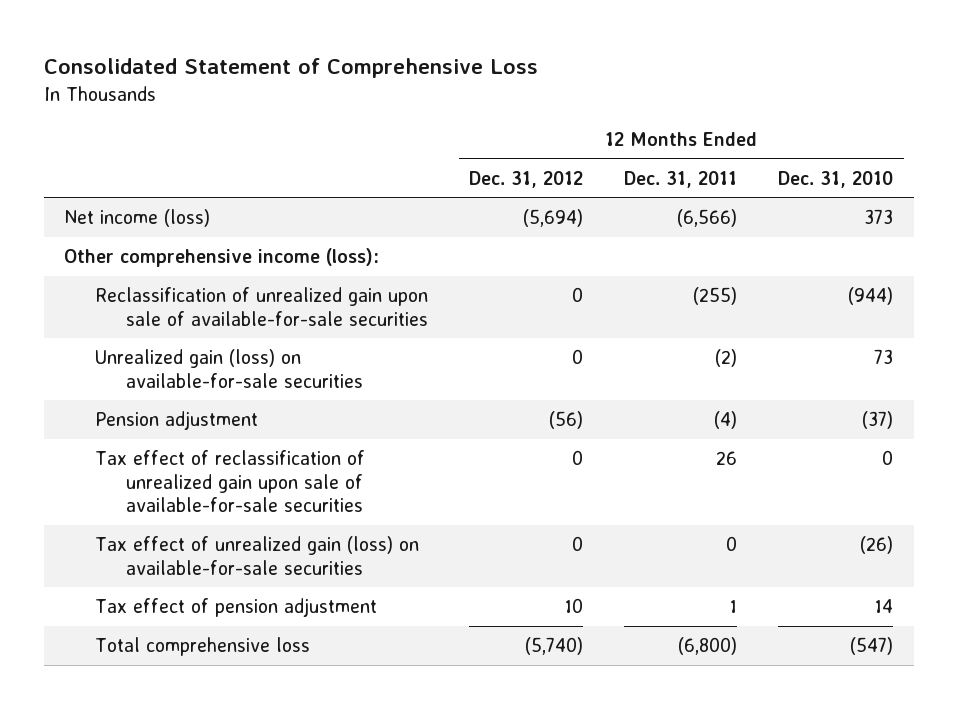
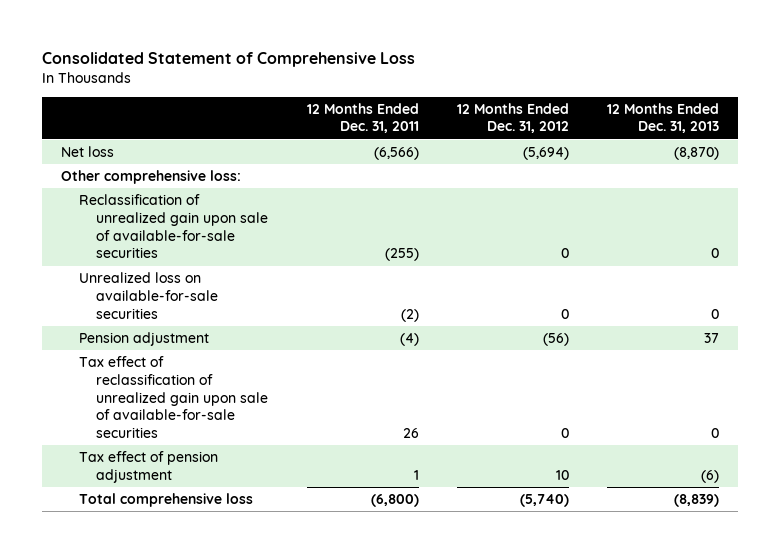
- | 12 Months Ended Dec. 31, 2012 | 12 Months Ended Dec. 31, 2011 | 12 Months Ended Dec. 31, 2010
+ | 12 Months Ended Dec. 31, 2011 | 12 Months Ended Dec. 31, 2012 | 12 Months Ended Dec. 31, 2013
- Net income (loss) | (5,694) | (6,566) | 373
- Other comprehensive income (loss):
+ Net loss | (6,566) | (5,694) | (8,870)
+ Other comprehensive loss:
- Unrealized gain (loss) on available-for-sale securities | 0 | (2) | 73
+ Unrealized loss on available-for-sale securities | (2) | 0 | 0
- Tax effect of unrealized gain (loss) on available-for-sale securities | 0 | 0 | (26)

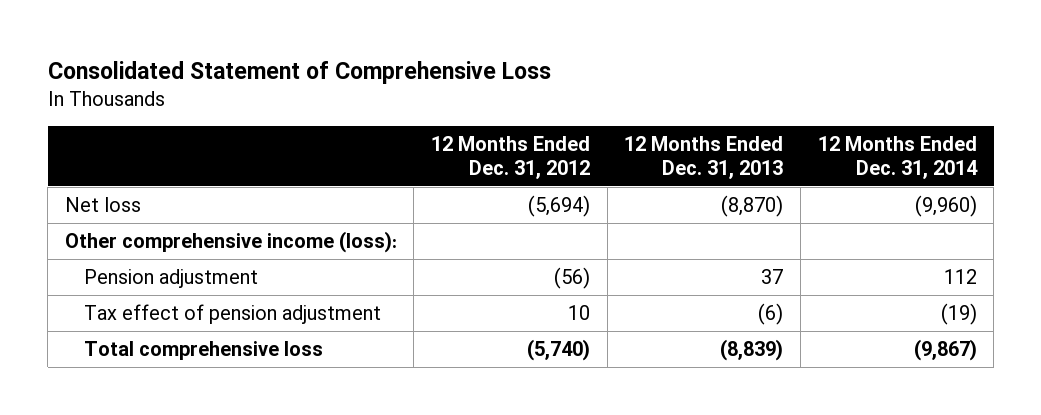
- | 12 Months Ended Dec. 31, 2011 | 12 Months Ended Dec. 31, 2012 | 12 Months Ended Dec. 31, 2013
+ | 12 Months Ended Dec. 31, 2012 | 12 Months Ended Dec. 31, 2013 | 12 Months Ended Dec. 31, 2014
- Other comprehensive loss:
- Reclassification of unrealized gain upon sale of available-for-sale securities | (255) | 0 | 0
- Unrealized loss on available-for-sale securities | (2) | 0 | 0
+ Other comprehensive income (loss):
- Tax effect of reclassification of unrealized gain upon sale of available-for-sale securities | 26 | 0 | 0

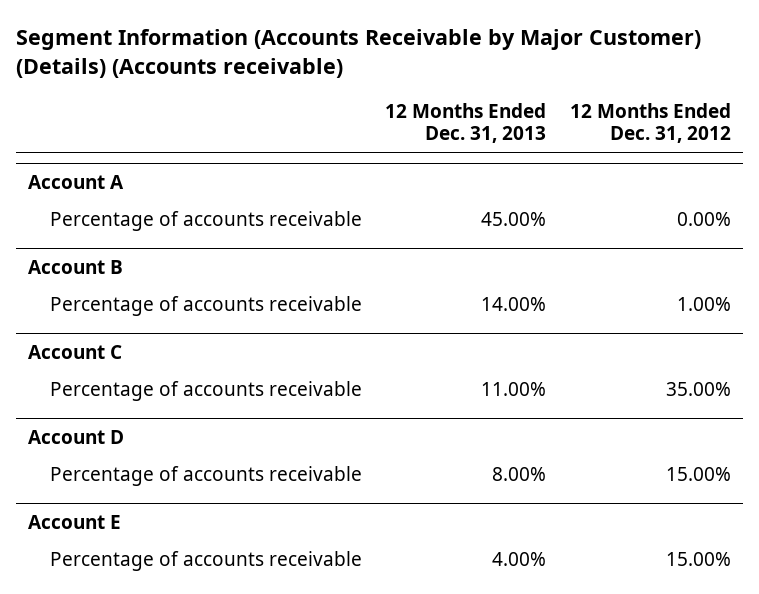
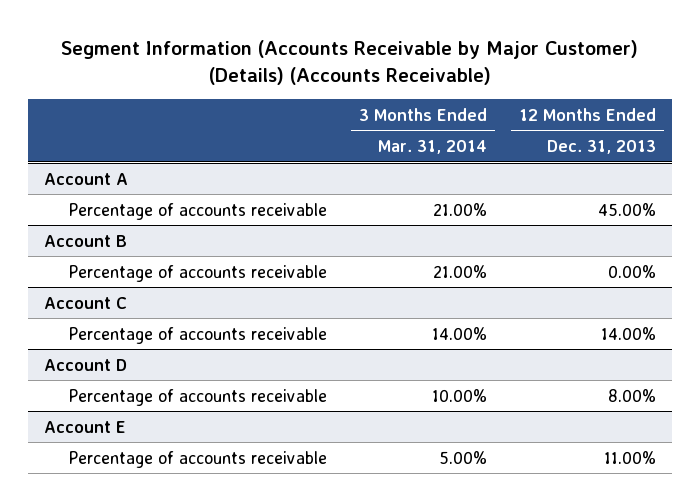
- Segment Information (Accounts Receivable by Major Customer) (Details) (Accounts receivable)
+ Segment Information (Accounts Receivable by Major Customer) (Details) (Accounts Receivable)
- | 12 Months Ended Dec. 31, 2013 | 12 Months Ended Dec. 31, 2012
+ | 3 Months Ended Mar. 31, 2014 | 12 Months Ended Dec. 31, 2013
@ Account B
- Percentage of accounts receivable | 14.00% | 1.00%
+ Percentage of accounts receivable | 21.00% | 0.00%
@ Account C
- Percentage of accounts receivable | 11.00% | 35.00%
+ Percentage of accounts receivable | 14.00% | 14.00%
@ Account E
- Percentage of accounts receivable | 4.00% | 15.00%
+ Percentage of accounts receivable | 5.00% | 11.00%

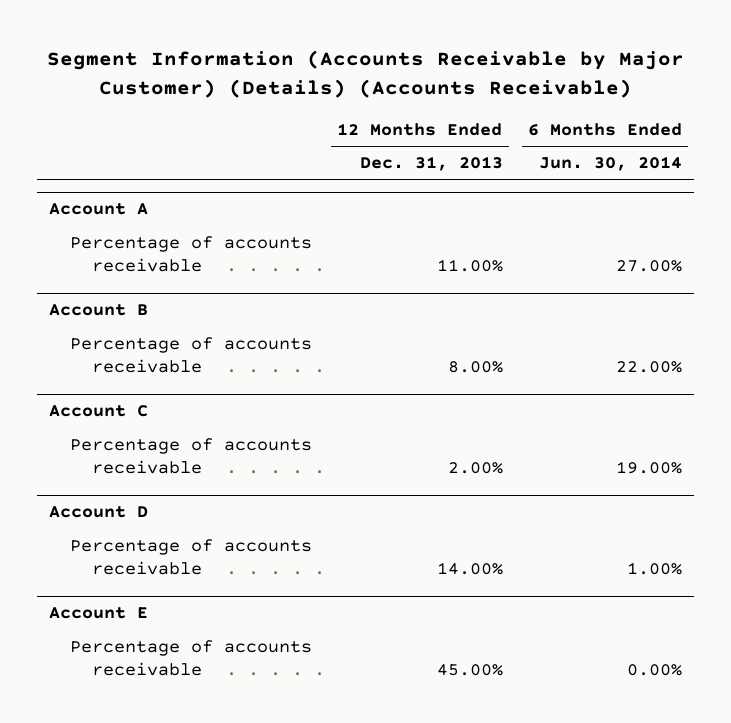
- | 3 Months Ended Mar. 31, 2014 | 12 Months Ended Dec. 31, 2013
+ | 12 Months Ended Dec. 31, 2013 | 6 Months Ended Jun. 30, 2014
@ Account A
- Percentage of accounts receivable | 21.00% | 45.00%
+ Percentage of accounts receivable | 11.00% | 27.00%
@ Account B
- Percentage of accounts receivable | 21.00% | 0.00%
+ Percentage of accounts receivable | 8.00% | 22.00%
@ Account C
- Percentage of accounts receivable | 14.00% | 14.00%
+ Percentage of accounts receivable | 2.00% | 19.00%
@ Account D
- Percentage of accounts receivable | 10.00% | 8.00%
+ Percentage of accounts receivable | 14.00% | 1.00%
@ Account E
- Percentage of accounts receivable | 5.00% | 11.00%
+ Percentage of accounts receivable | 45.00% | 0.00%

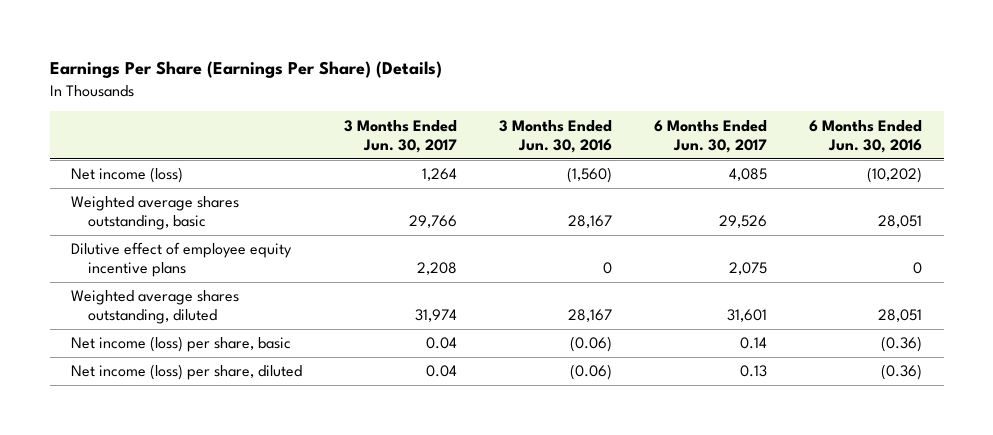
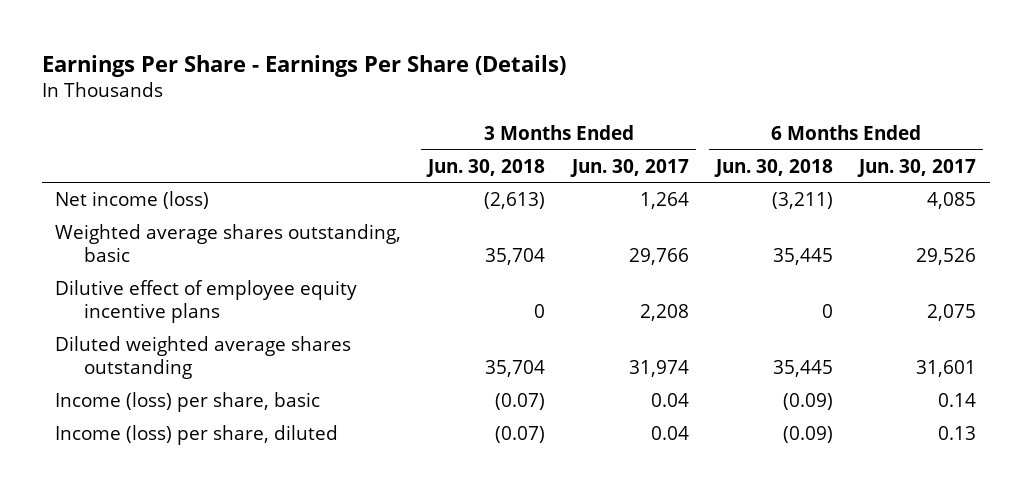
- Earnings Per Share (Earnings Per Share) (Details)
+ Earnings Per Share - Earnings Per Share (Details)
- | 3 Months Ended Jun. 30, 2017 | 3 Months Ended Jun. 30, 2016 | 6 Months Ended Jun. 30, 2017 | 6 Months Ended Jun. 30, 2016
+ | 3 Months Ended Jun. 30, 2018 | 3 Months Ended Jun. 30, 2017 | 6 Months Ended Jun. 30, 2018 | 6 Months Ended Jun. 30, 2017
- Weighted average shares outstanding, diluted | 31,974 | 28,167 | 31,601 | 28,051
- Net income (loss) per share, basic | 0.04 | (0.06) | 0.14 | (0.36)
- Net income (loss) per share, diluted | 0.04 | (0.06) | 0.13 | (0.36)
+ Diluted weighted average shares outstanding | 35,704 | 31,974 | 35,445 | 31,601
+ Income (loss) per share, basic | (0.07) | 0.04 | (0.09) | 0.14
+ Income (loss) per share, diluted | (0.07) | 0.04 | (0.09) | 0.13

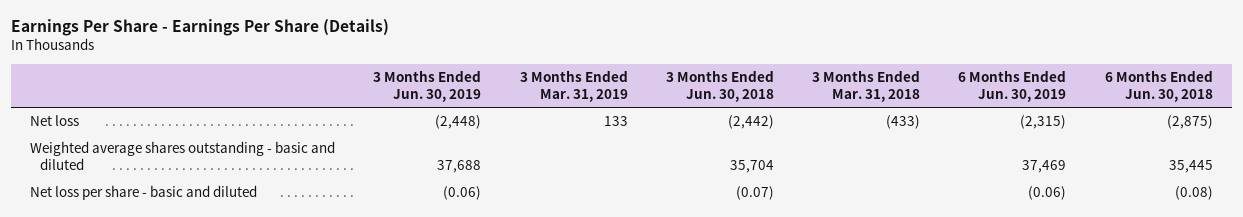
- | 3 Months Ended Jun. 30, 2018 | 3 Months Ended Jun. 30, 2017 | 6 Months Ended Jun. 30, 2018 | 6 Months Ended Jun. 30, 2017
+ | 3 Months Ended Jun. 30, 2019 | 3 Months Ended Mar. 31, 2019 | 3 Months Ended Jun. 30, 2018 | 3 Months Ended Mar. 31, 2018 | 6 Months Ended Jun. 30, 2019 | 6 Months Ended Jun. 30, 2018
- Net income (loss) | (2,613) | 1,264 | (3,211) | 4,085
- Weighted average shares outstanding, basic | 35,704 | 29,766 | 35,445 | 29,526
- Dilutive effect of employee equity incentive plans | 0 | 2,208 | 0 | 2,075
- Diluted weighted average shares outstanding | 35,704 | 31,974 | 35,445 | 31,601
- Income (loss) per share, basic | (0.07) | 0.04 | (0.09) | 0.14
- Income (loss) per share, diluted | (0.07) | 0.04 | (0.09) | 0.13
+ Net loss | (2,448) | 133 | (2,442) | (433) | (2,315) | (2,875)
+ Weighted average shares outstanding - basic and diluted | 37,688 | | 35,704 | | 37,469 | 35,445
+ Net loss per share - basic and diluted | (0.06) | | (0.07) | | (0.06) | (0.08)

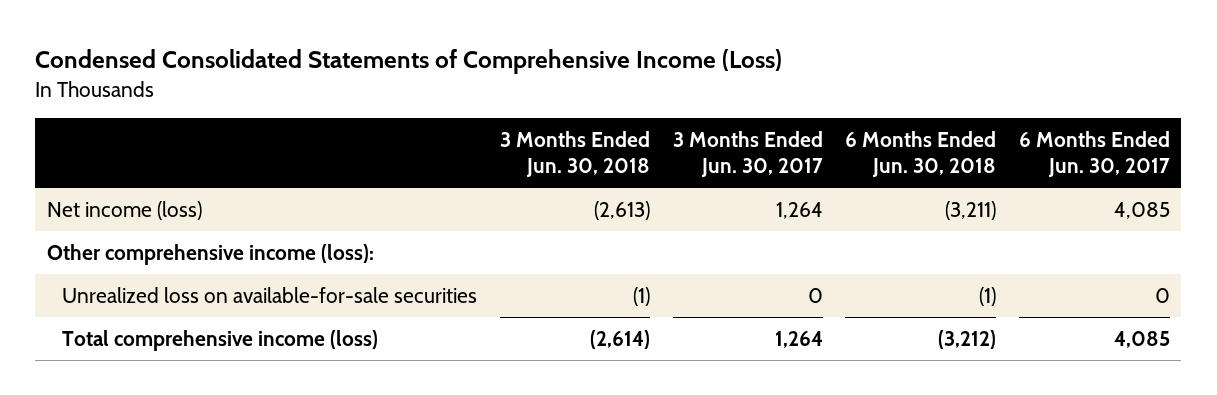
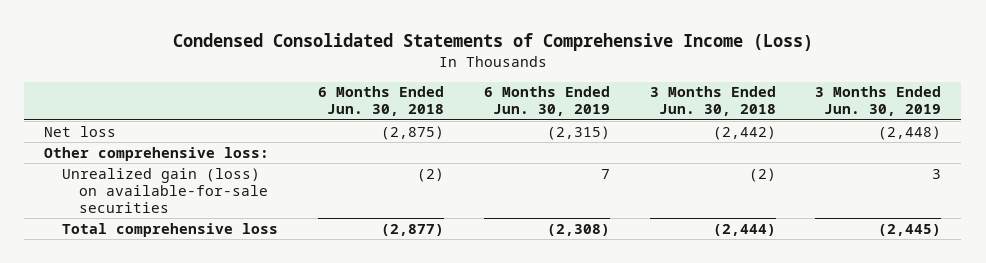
- | 3 Months Ended Jun. 30, 2018 | 3 Months Ended Jun. 30, 2017 | 6 Months Ended Jun. 30, 2018 | 6 Months Ended Jun. 30, 2017
+ | 6 Months Ended Jun. 30, 2018 | 6 Months Ended Jun. 30, 2019 | 3 Months Ended Jun. 30, 2018 | 3 Months Ended Jun. 30, 2019
- Net income (loss) | (2,613) | 1,264 | (3,211) | 4,085
- Other comprehensive income (loss):
- Unrealized loss on available-for-sale securities | (1) | 0 | (1) | 0
- Total comprehensive income (loss) | (2,614) | 1,264 | (3,212) | 4,085
+ Net loss | (2,875) | (2,315) | (2,442) | (2,448)
+ Other comprehensive loss:
+ Unrealized gain (loss) on available-for-sale securities | (2) | 7 | (2) | 3
+ Total comprehensive loss | (2,877) | (2,308) | (2,444) | (2,445)

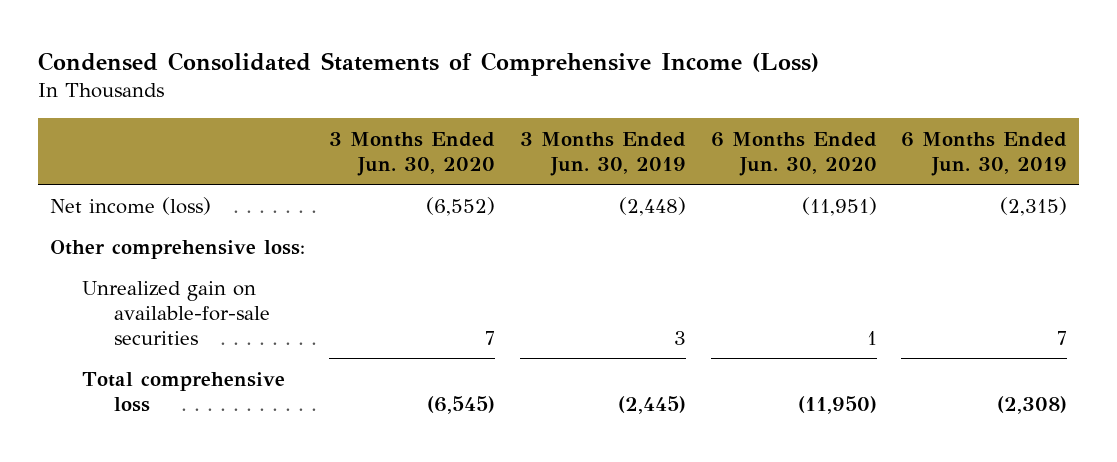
- | 6 Months Ended Jun. 30, 2018 | 6 Months Ended Jun. 30, 2019 | 3 Months Ended Jun. 30, 2018 | 3 Months Ended Jun. 30, 2019
+ | 3 Months Ended Jun. 30, 2020 | 3 Months Ended Jun. 30, 2019 | 6 Months Ended Jun. 30, 2020 | 6 Months Ended Jun. 30, 2019
- Net loss | (2,875) | (2,315) | (2,442) | (2,448)
+ Net income (loss) | (6,552) | (2,448) | (11,951) | (2,315)
- Unrealized gain (loss) on available-for-sale securities | (2) | 7 | (2) | 3
+ Unrealized gain on available-for-sale securities | 7 | 3 | 1 | 7

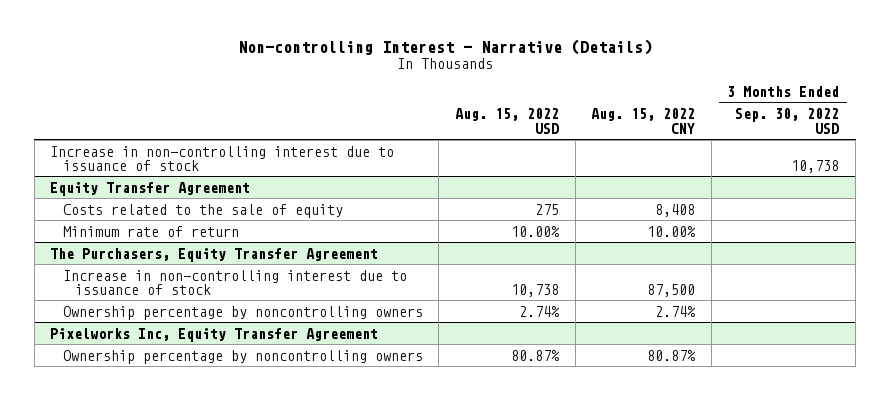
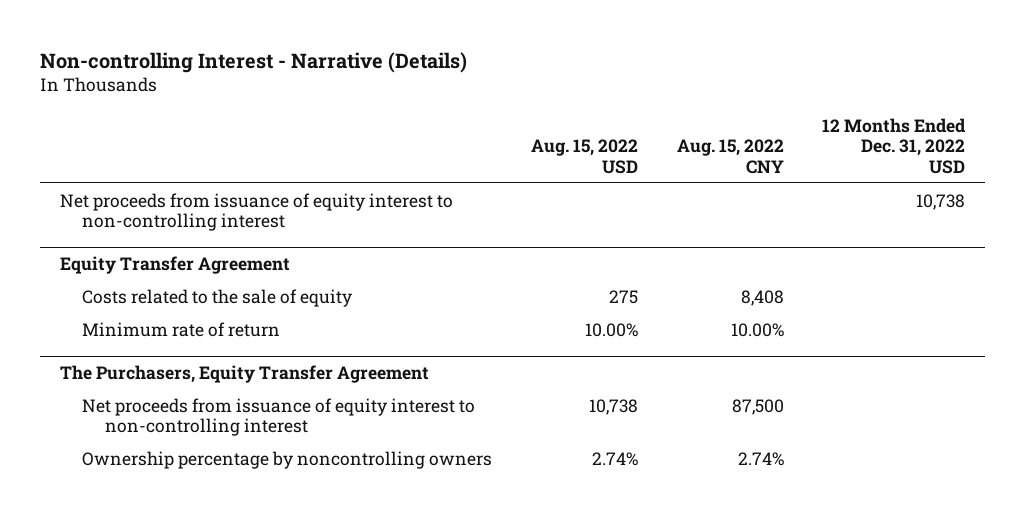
- | Aug. 15, 2022 USD | Aug. 15, 2022 CNY | 3 Months Ended Sep. 30, 2022 USD
+ | Aug. 15, 2022 USD | Aug. 15, 2022 CNY | 12 Months Ended Dec. 31, 2022 USD
- Increase in non-controlling interest due to issuance of stock | | | 10,738
+ Net proceeds from issuance of equity interest to non-controlling interest | | | 10,738
@ The Purchasers, Equity Transfer Agreement
- Increase in non-controlling interest due to issuance of stock | 10,738 | 87,500 |
+ Net proceeds from issuance of equity interest to non-controlling interest | 10,738 | 87,500 |
- Pixelworks Inc, Equity Transfer Agreement
- Ownership percentage by noncontrolling owners | 80.87% | 80.87% |

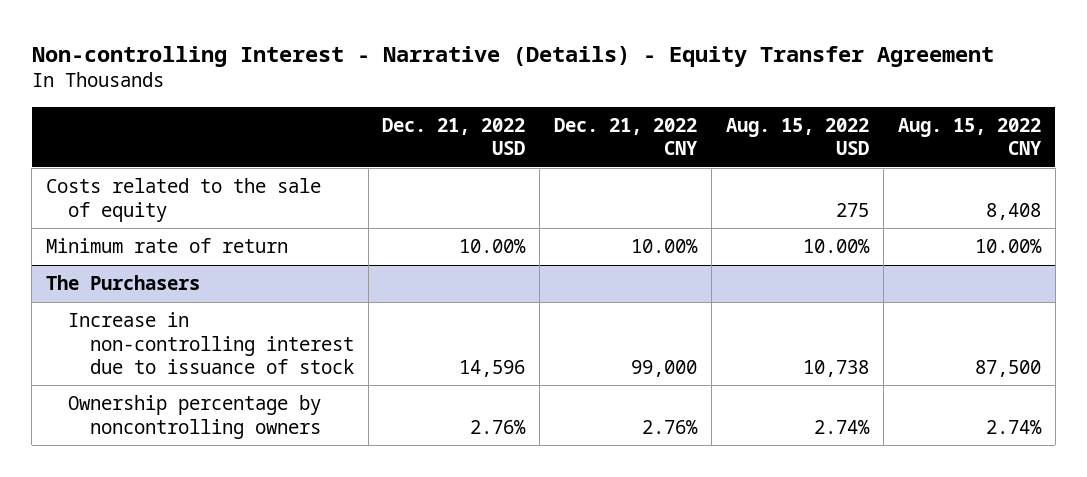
- Non-controlling Interest - Narrative (Details)
+ Non-controlling Interest - Narrative (Details) - Equity Transfer Agreement
- | Aug. 15, 2022 USD | Aug. 15, 2022 CNY | 12 Months Ended Dec. 31, 2022 USD
+ | Dec. 21, 2022 USD | Dec. 21, 2022 CNY | Aug. 15, 2022 USD | Aug. 15, 2022 CNY
- Net proceeds from issuance of equity interest to non-controlling interest | | | 10,738
- Equity Transfer Agreement
- The Purchasers, Equity Transfer Agreement
- Net proceeds from issuance of equity interest to non-controlling interest | 10,738 | 87,500 |
+ The Purchasers
+ Increase in non-controlling interest due to issuance of stock | 14,596 | 99,000 | 10,738 | 87,500

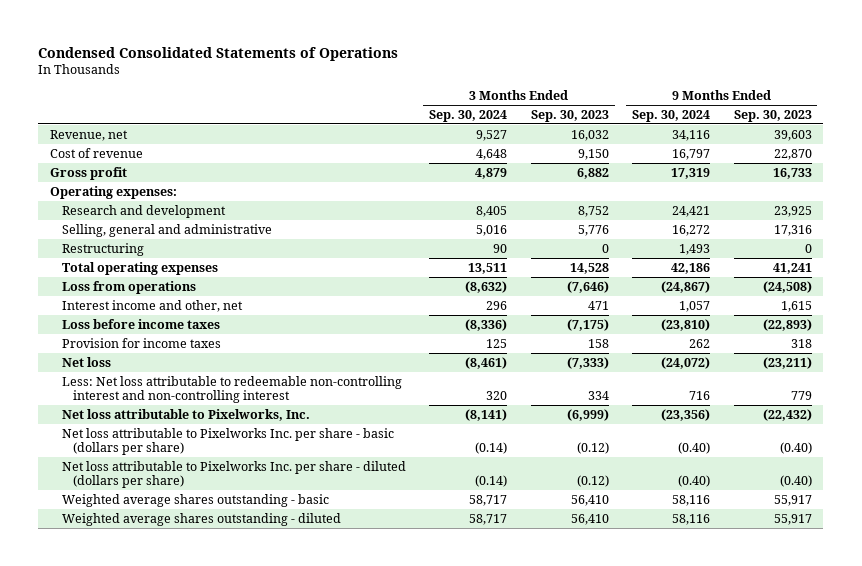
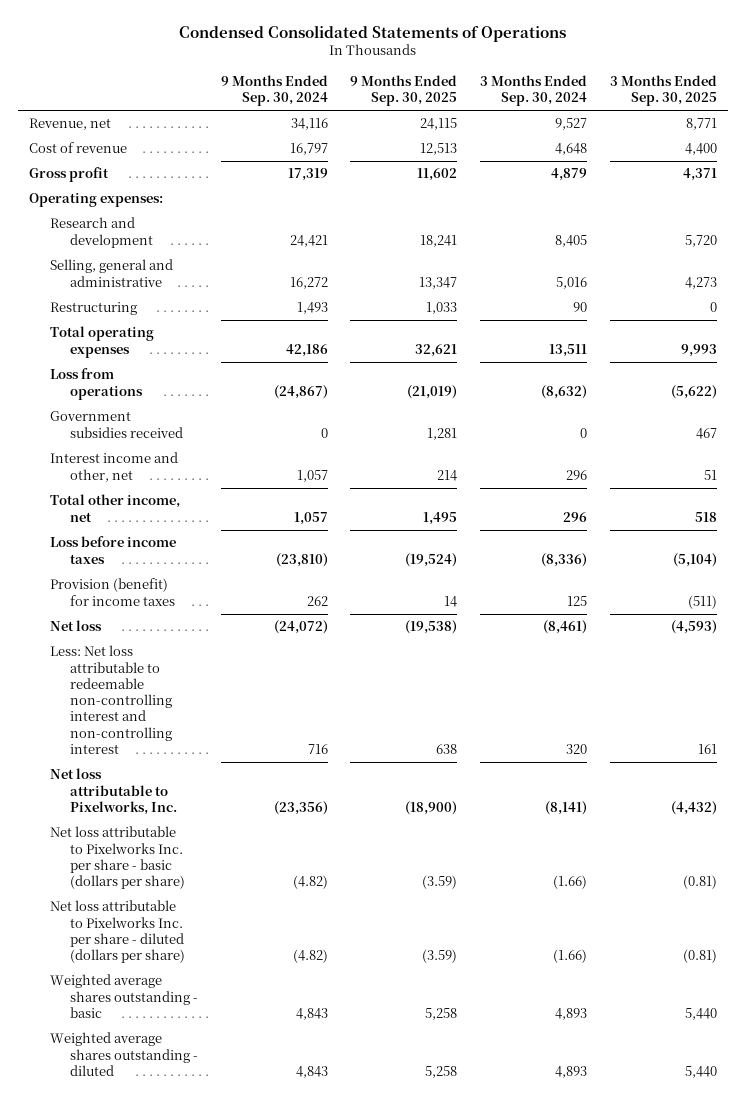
- | 3 Months Ended Sep. 30, 2024 | 3 Months Ended Sep. 30, 2023 | 9 Months Ended Sep. 30, 2024 | 9 Months Ended Sep. 30, 2023
+ | 9 Months Ended Sep. 30, 2024 | 9 Months Ended Sep. 30, 2025 | 3 Months Ended Sep. 30, 2024 | 3 Months Ended Sep. 30, 2025
+ Government subsidies received | 0 | 1,281 | 0 | 467
+ Total other income, net | 1,057 | 1,495 | 296 | 518
- Provision for income taxes | 125 | 158 | 262 | 318
+ Provision (benefit) for income taxes | 262 | 14 | 125 | (511)
- Net loss attributable to Pixelworks Inc. per share - basic (dollars per share) | (0.14) | (0.12) | (0.40) | (0.40)
- Net loss attributable to Pixelworks Inc. per share - diluted (dollars per share) | (0.14) | (0.12) | (0.40) | (0.40)
- Weighted average shares outstanding - basic | 58,717 | 56,410 | 58,116 | 55,917
- Weighted average shares outstanding - diluted | 58,717 | 56,410 | 58,116 | 55,917
+ Net loss attributable to Pixelworks Inc. per share - basic (dollars per share) | (4.82) | (3.59) | (1.66) | (0.81)
+ Net loss attributable to Pixelworks Inc. per share - diluted (dollars per share) | (4.82) | (3.59) | (1.66) | (0.81)
+ Weighted average shares outstanding - basic | 4,843 | 5,258 | 4,893 | 5,440
+ Weighted average shares outstanding - diluted | 4,843 | 5,258 | 4,893 | 5,440

